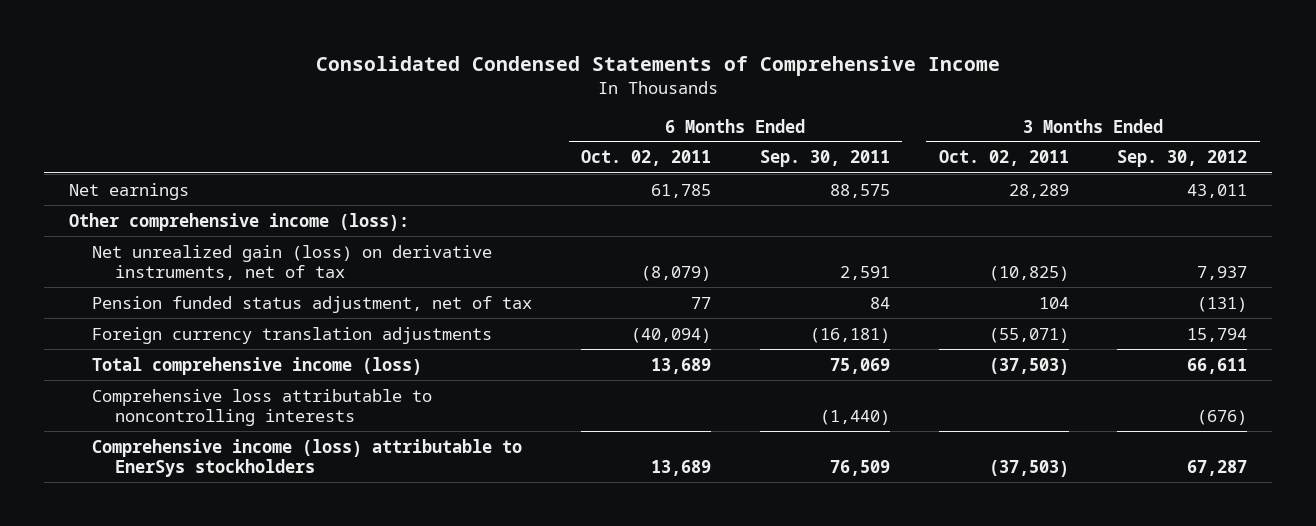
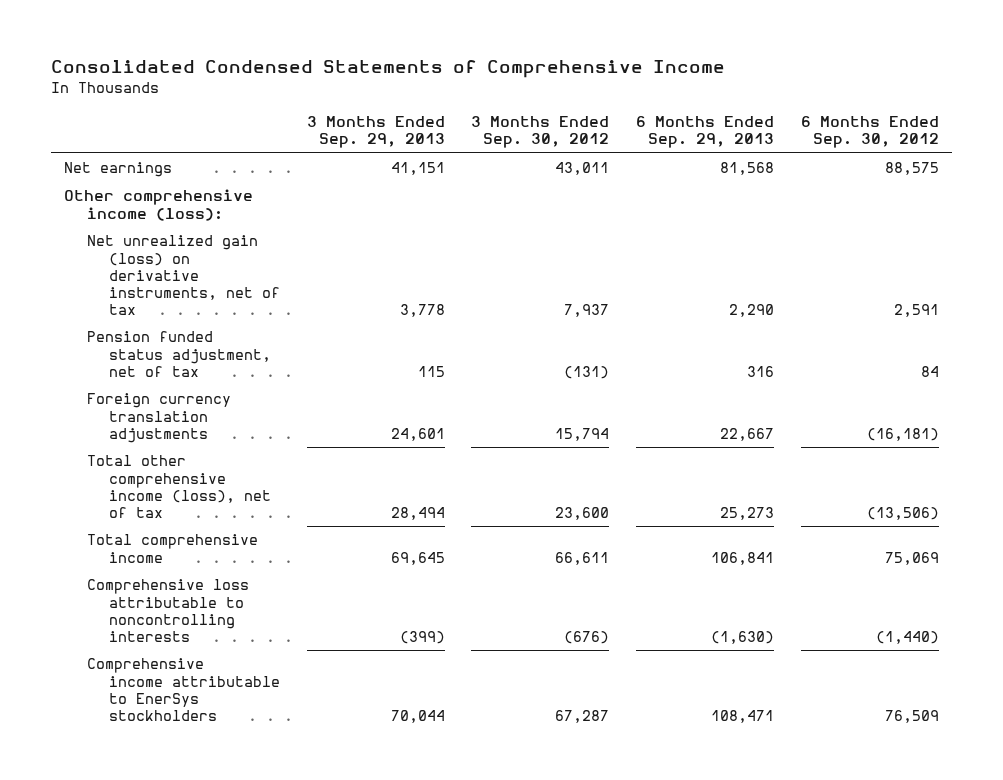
- | 6 Months Ended Oct. 02, 2011 | 6 Months Ended Sep. 30, 2011 | 3 Months Ended Oct. 02, 2011 | 3 Months Ended Sep. 30, 2012
+ | 3 Months Ended Sep. 29, 2013 | 3 Months Ended Sep. 30, 2012 | 6 Months Ended Sep. 29, 2013 | 6 Months Ended Sep. 30, 2012
- Total comprehensive income (loss) | 13,689 | 75,069 | (37,503) | 66,611
+ Total other comprehensive income (loss), net of tax | 28,494 | 23,600 | 25,273 | (13,506)
+ Total comprehensive income | 69,645 | 66,611 | 106,841 | 75,069
- Comprehensive income (loss) attributable to EnerSys stockholders | 13,689 | 76,509 | (37,503) | 67,287
+ Comprehensive income attributable to EnerSys stockholders | 70,044 | 67,287 | 108,471 | 76,509

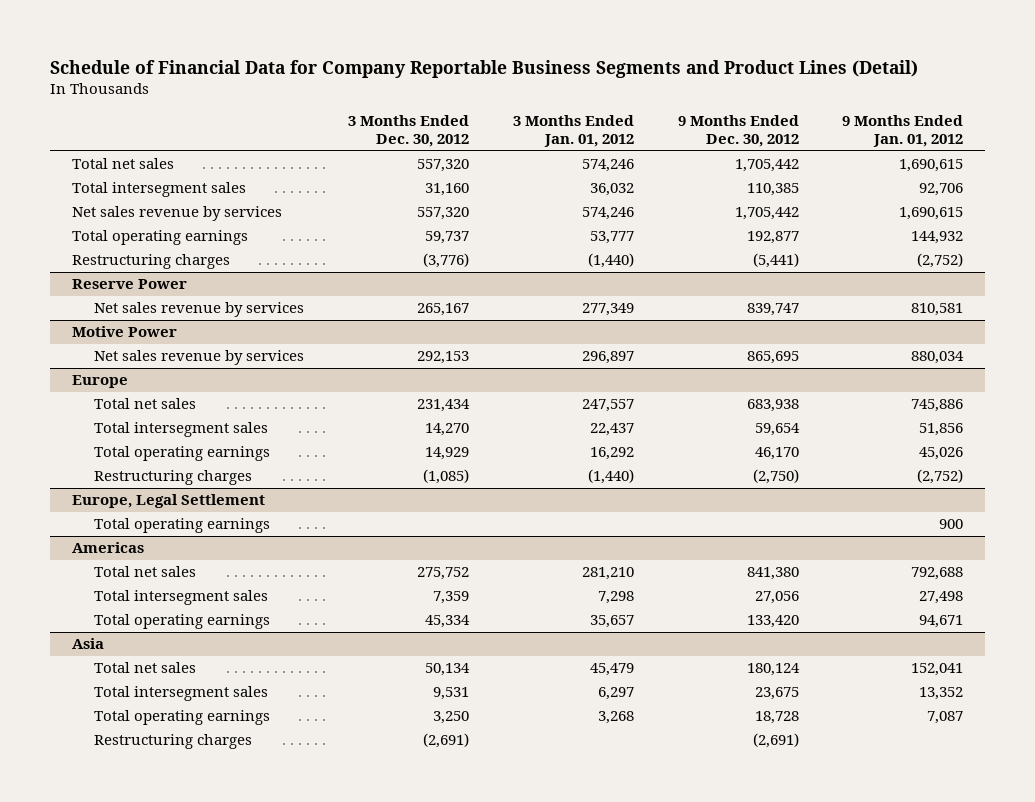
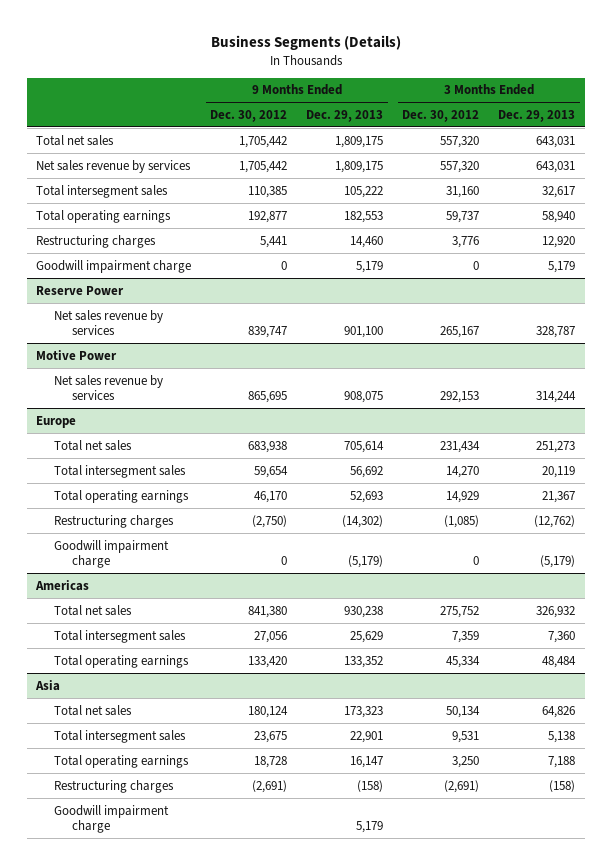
- Schedule of Financial Data for Company Reportable Business Segments and Product Lines (Detail)
+ Business Segments (Details)
- | 3 Months Ended Dec. 30, 2012 | 3 Months Ended Jan. 01, 2012 | 9 Months Ended Dec. 30, 2012 | 9 Months Ended Jan. 01, 2012
+ | 9 Months Ended Dec. 30, 2012 | 9 Months Ended Dec. 29, 2013 | 3 Months Ended Dec. 30, 2012 | 3 Months Ended Dec. 29, 2013
moved down: Total intersegment sales | 110,385 | 105,222 | 31,160 | 32,617
- Restructuring charges | (3,776) | (1,440) | (5,441) | (2,752)
+ Restructuring charges | 5,441 | 14,460 | 3,776 | 12,920
+ Goodwill impairment charge | 0 | 5,179 | 0 | 5,179
- Europe, Legal Settlement
- Total operating earnings | | | | 900
@ Europe
+ Goodwill impairment charge | 0 | (5,179) | 0 | (5,179)
@ Asia
+ Goodwill impairment charge | | 5,179 | |

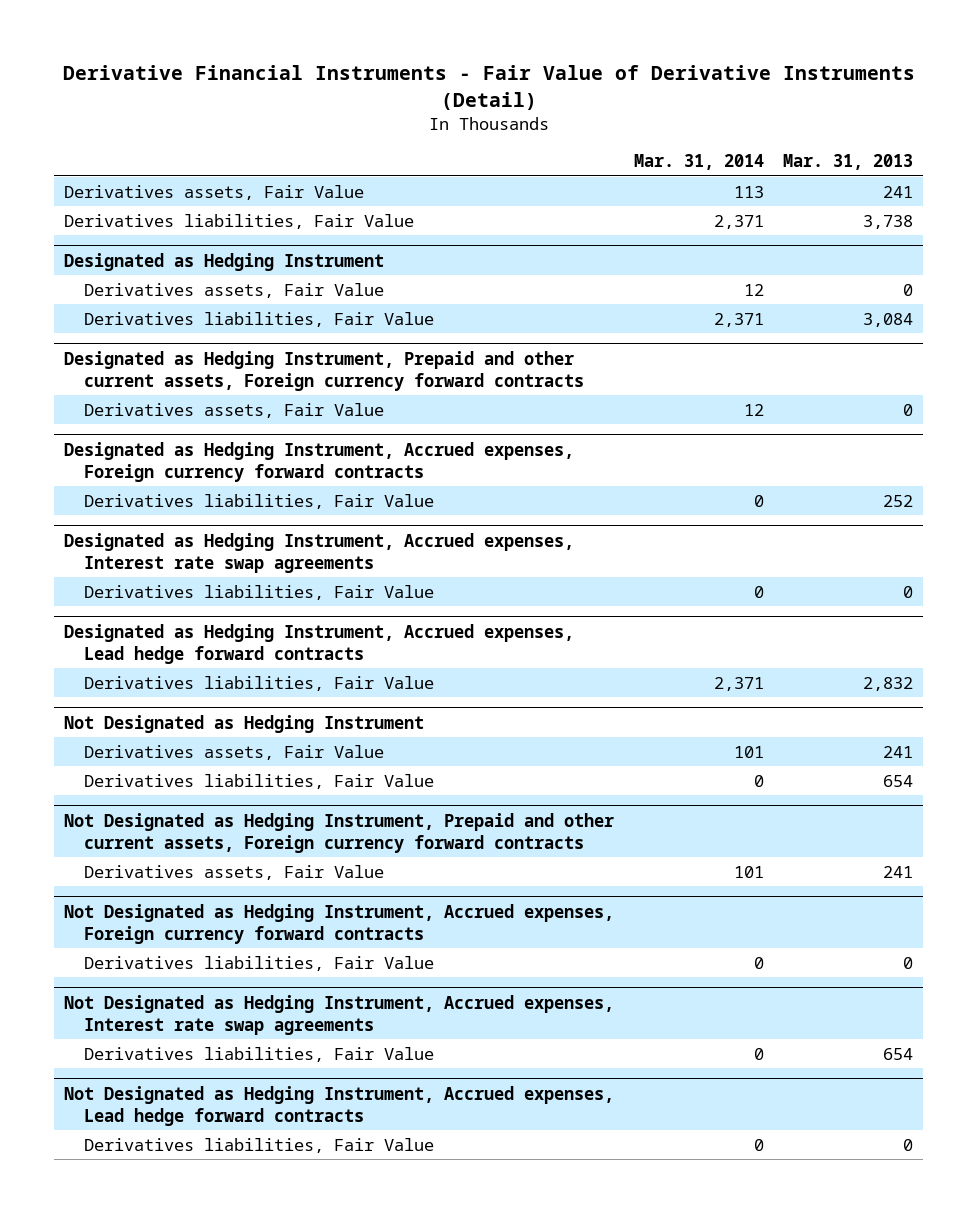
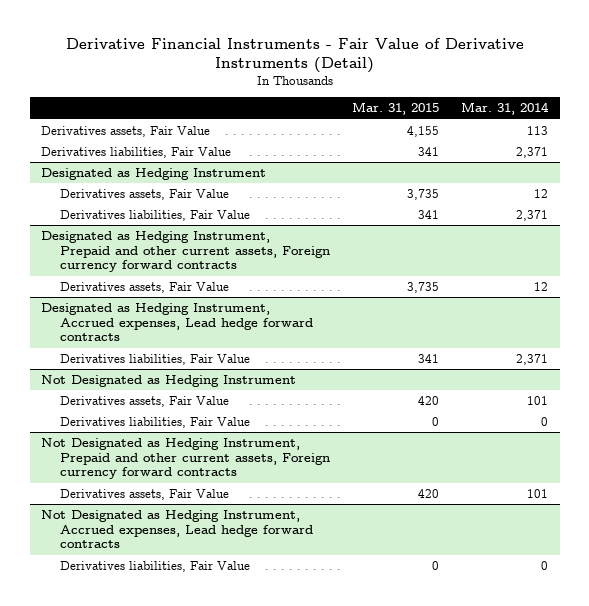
- | Mar. 31, 2014 | Mar. 31, 2013
+ | Mar. 31, 2015 | Mar. 31, 2014
- Designated as Hedging Instrument, Accrued expenses, Foreign currency forward contracts
- Derivatives liabilities, Fair Value | 0 | 252
- Designated as Hedging Instrument, Accrued expenses, Interest rate swap agreements
- Derivatives liabilities, Fair Value | 0 | 0
- Not Designated as Hedging Instrument, Accrued expenses, Foreign currency forward contracts
- Derivatives liabilities, Fair Value | 0 | 0
- Not Designated as Hedging Instrument, Accrued expenses, Interest rate swap agreements
- Derivatives liabilities, Fair Value | 0 | 654

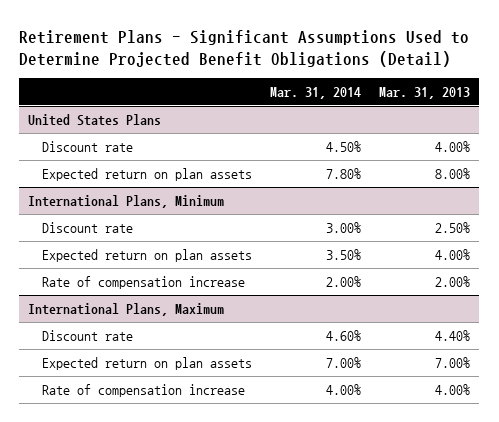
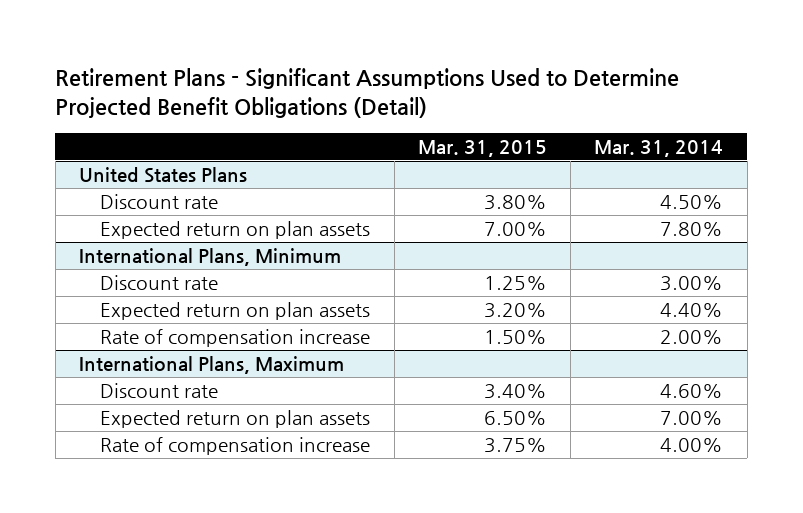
- | Mar. 31, 2014 | Mar. 31, 2013
+ | Mar. 31, 2015 | Mar. 31, 2014
@ International Plans, Minimum
- Expected return on plan assets | 3.50% | 4.00%
+ Expected return on plan assets | 3.20% | 4.40%

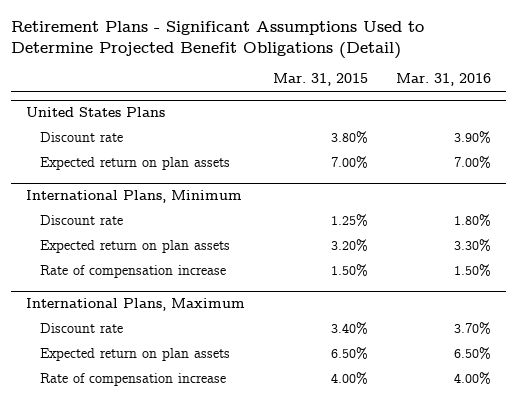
- | Mar. 31, 2015 | Mar. 31, 2014
+ | Mar. 31, 2015 | Mar. 31, 2016
@ International Plans, Maximum
- Rate of compensation increase | 3.75% | 4.00%
+ Rate of compensation increase | 4.00% | 4.00%

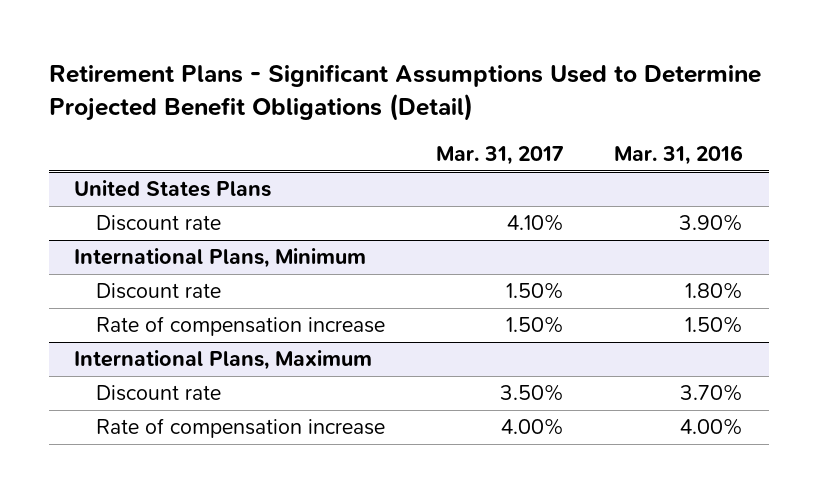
- | Mar. 31, 2015 | Mar. 31, 2016
+ | Mar. 31, 2017 | Mar. 31, 2016
@ United States Plans
- Expected return on plan assets | 7.00% | 7.00%
@ International Plans, Minimum
- Expected return on plan assets | 3.20% | 3.30%
@ International Plans, Maximum
- Expected return on plan assets | 6.50% | 6.50%

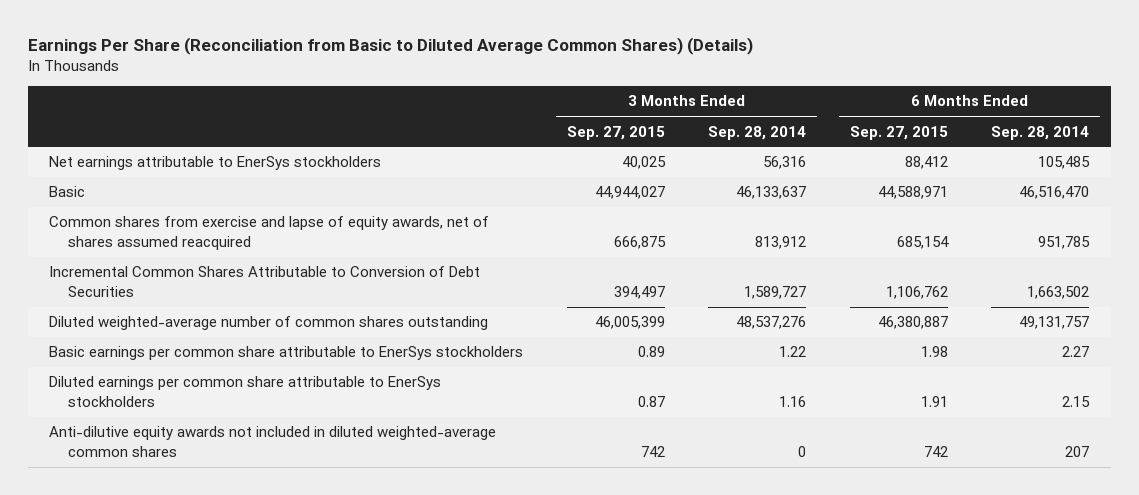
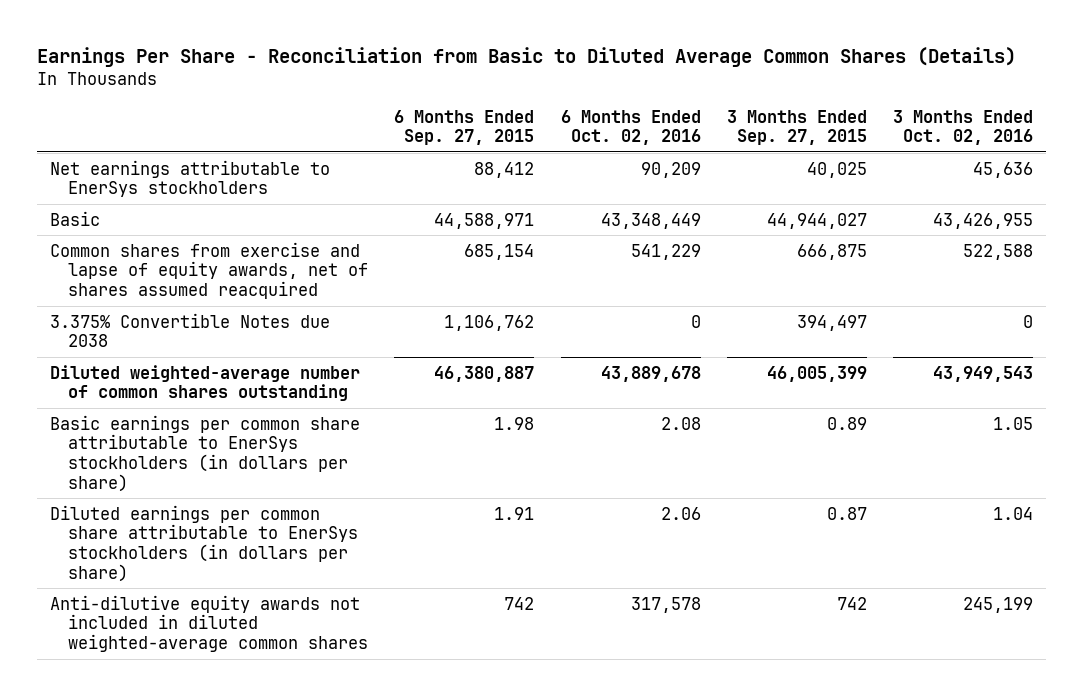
- Earnings Per Share (Reconciliation from Basic to Diluted Average Common Shares) (Details)
+ Earnings Per Share - Reconciliation from Basic to Diluted Average Common Shares (Details)
- | 3 Months Ended Sep. 27, 2015 | 3 Months Ended Sep. 28, 2014 | 6 Months Ended Sep. 27, 2015 | 6 Months Ended Sep. 28, 2014
+ | 6 Months Ended Sep. 27, 2015 | 6 Months Ended Oct. 02, 2016 | 3 Months Ended Sep. 27, 2015 | 3 Months Ended Oct. 02, 2016
- Incremental Common Shares Attributable to Conversion of Debt Securities | 394,497 | 1,589,727 | 1,106,762 | 1,663,502
+ 3.375% Convertible Notes due 2038 | 1,106,762 | 0 | 394,497 | 0
- Basic earnings per common share attributable to EnerSys stockholders | 0.89 | 1.22 | 1.98 | 2.27
- Diluted earnings per common share attributable to EnerSys stockholders | 0.87 | 1.16 | 1.91 | 2.15
+ Basic earnings per common share attributable to EnerSys stockholders (in dollars per share) | 1.98 | 2.08 | 0.89 | 1.05
+ Diluted earnings per common share attributable to EnerSys stockholders (in dollars per share) | 1.91 | 2.06 | 0.87 | 1.04

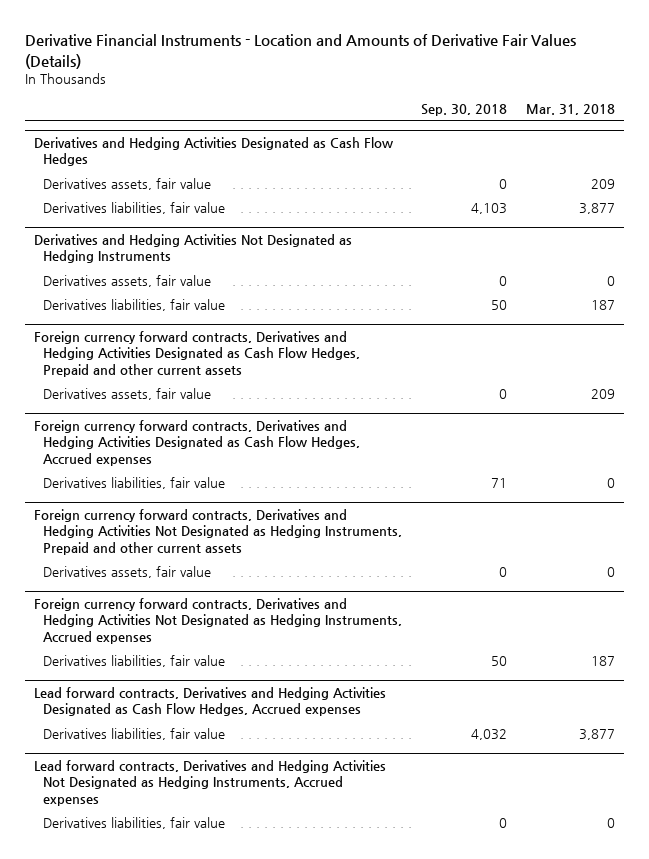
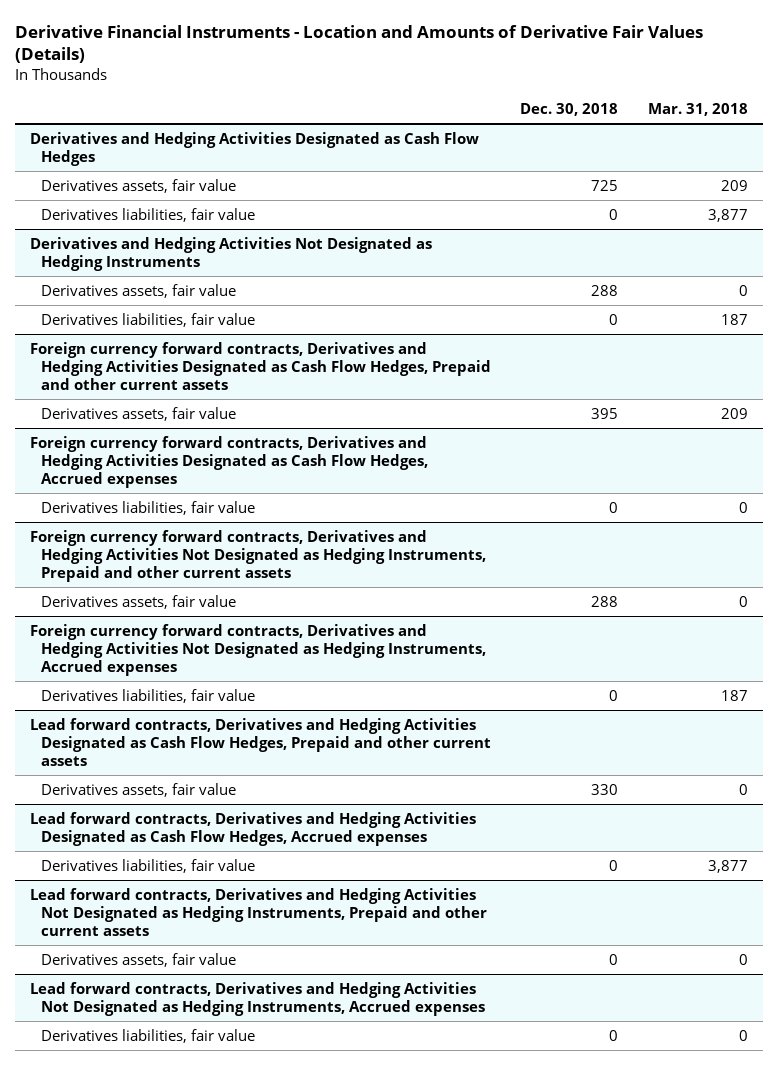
- | Sep. 30, 2018 | Mar. 31, 2018
+ | Dec. 30, 2018 | Mar. 31, 2018
+ Lead forward contracts, Derivatives and Hedging Activities Designated as Cash Flow Hedges, Prepaid and other current assets
+ Derivatives assets, fair value | 330 | 0
+ Lead forward contracts, Derivatives and Hedging Activities Not Designated as Hedging Instruments, Prepaid and other current assets
+ Derivatives assets, fair value | 0 | 0

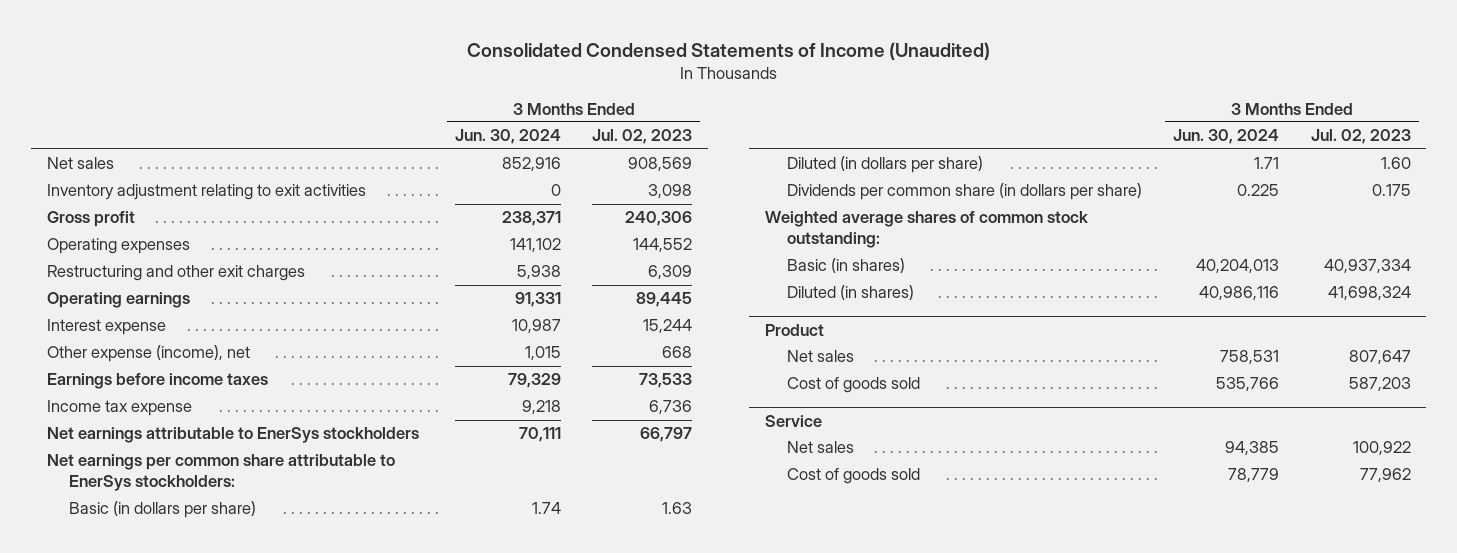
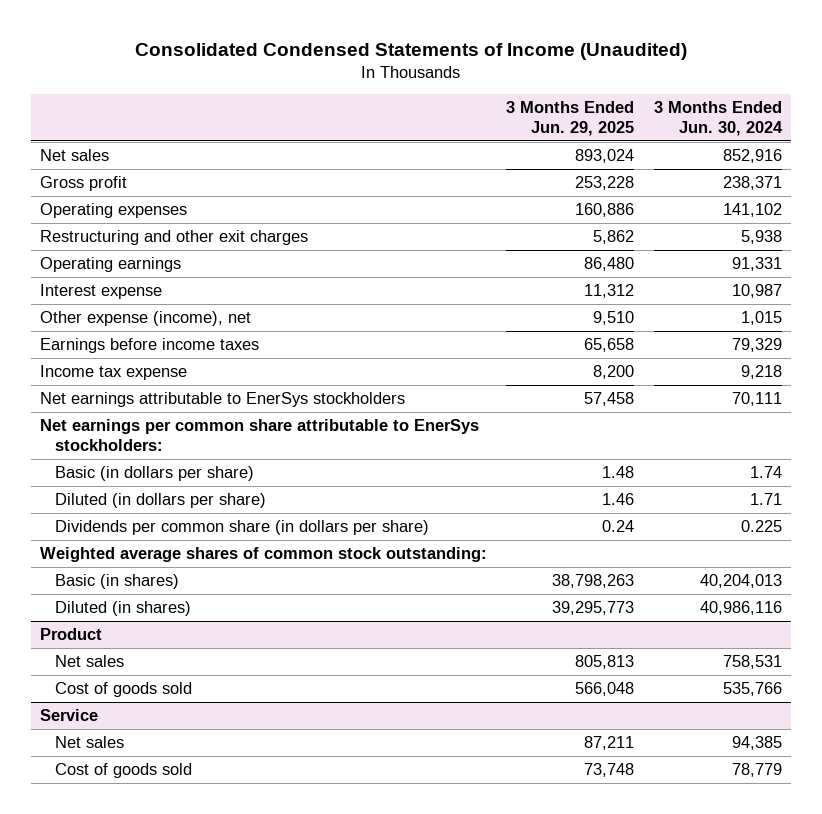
- | 3 Months Ended Jun. 30, 2024 | 3 Months Ended Jul. 02, 2023
+ | 3 Months Ended Jun. 29, 2025 | 3 Months Ended Jun. 30, 2024
- Inventory adjustment relating to exit activities | 0 | 3,098

